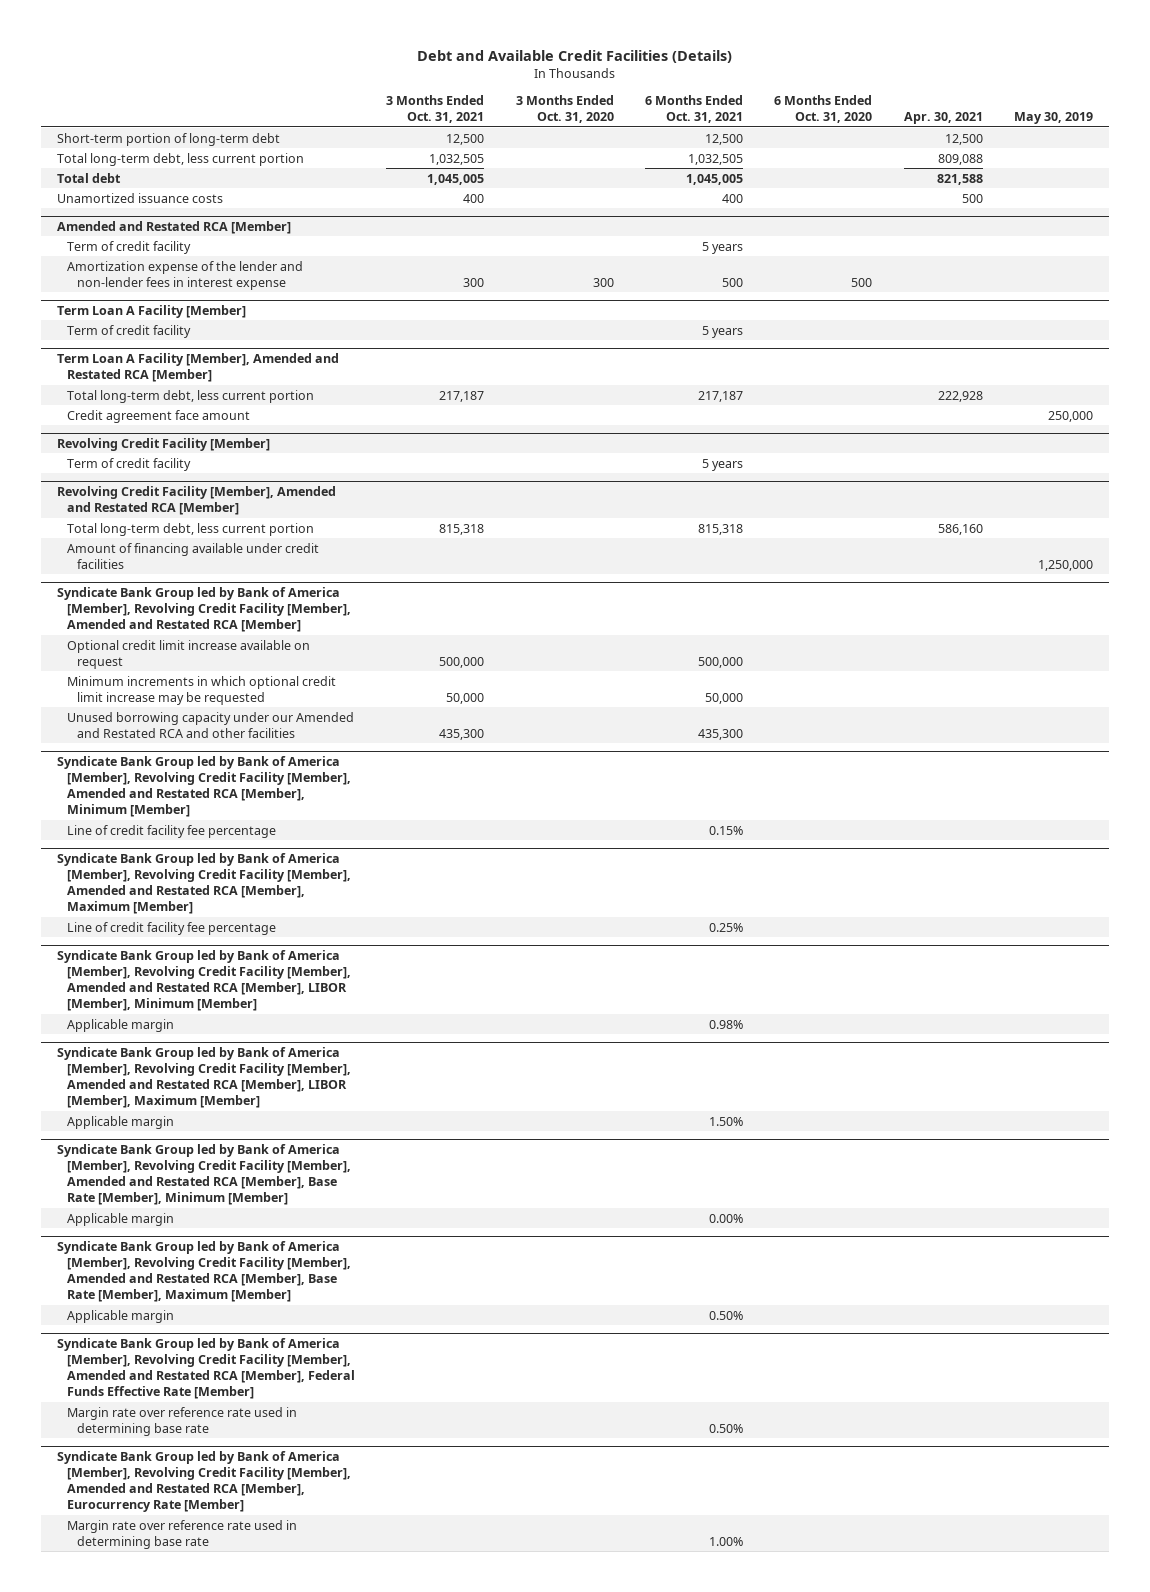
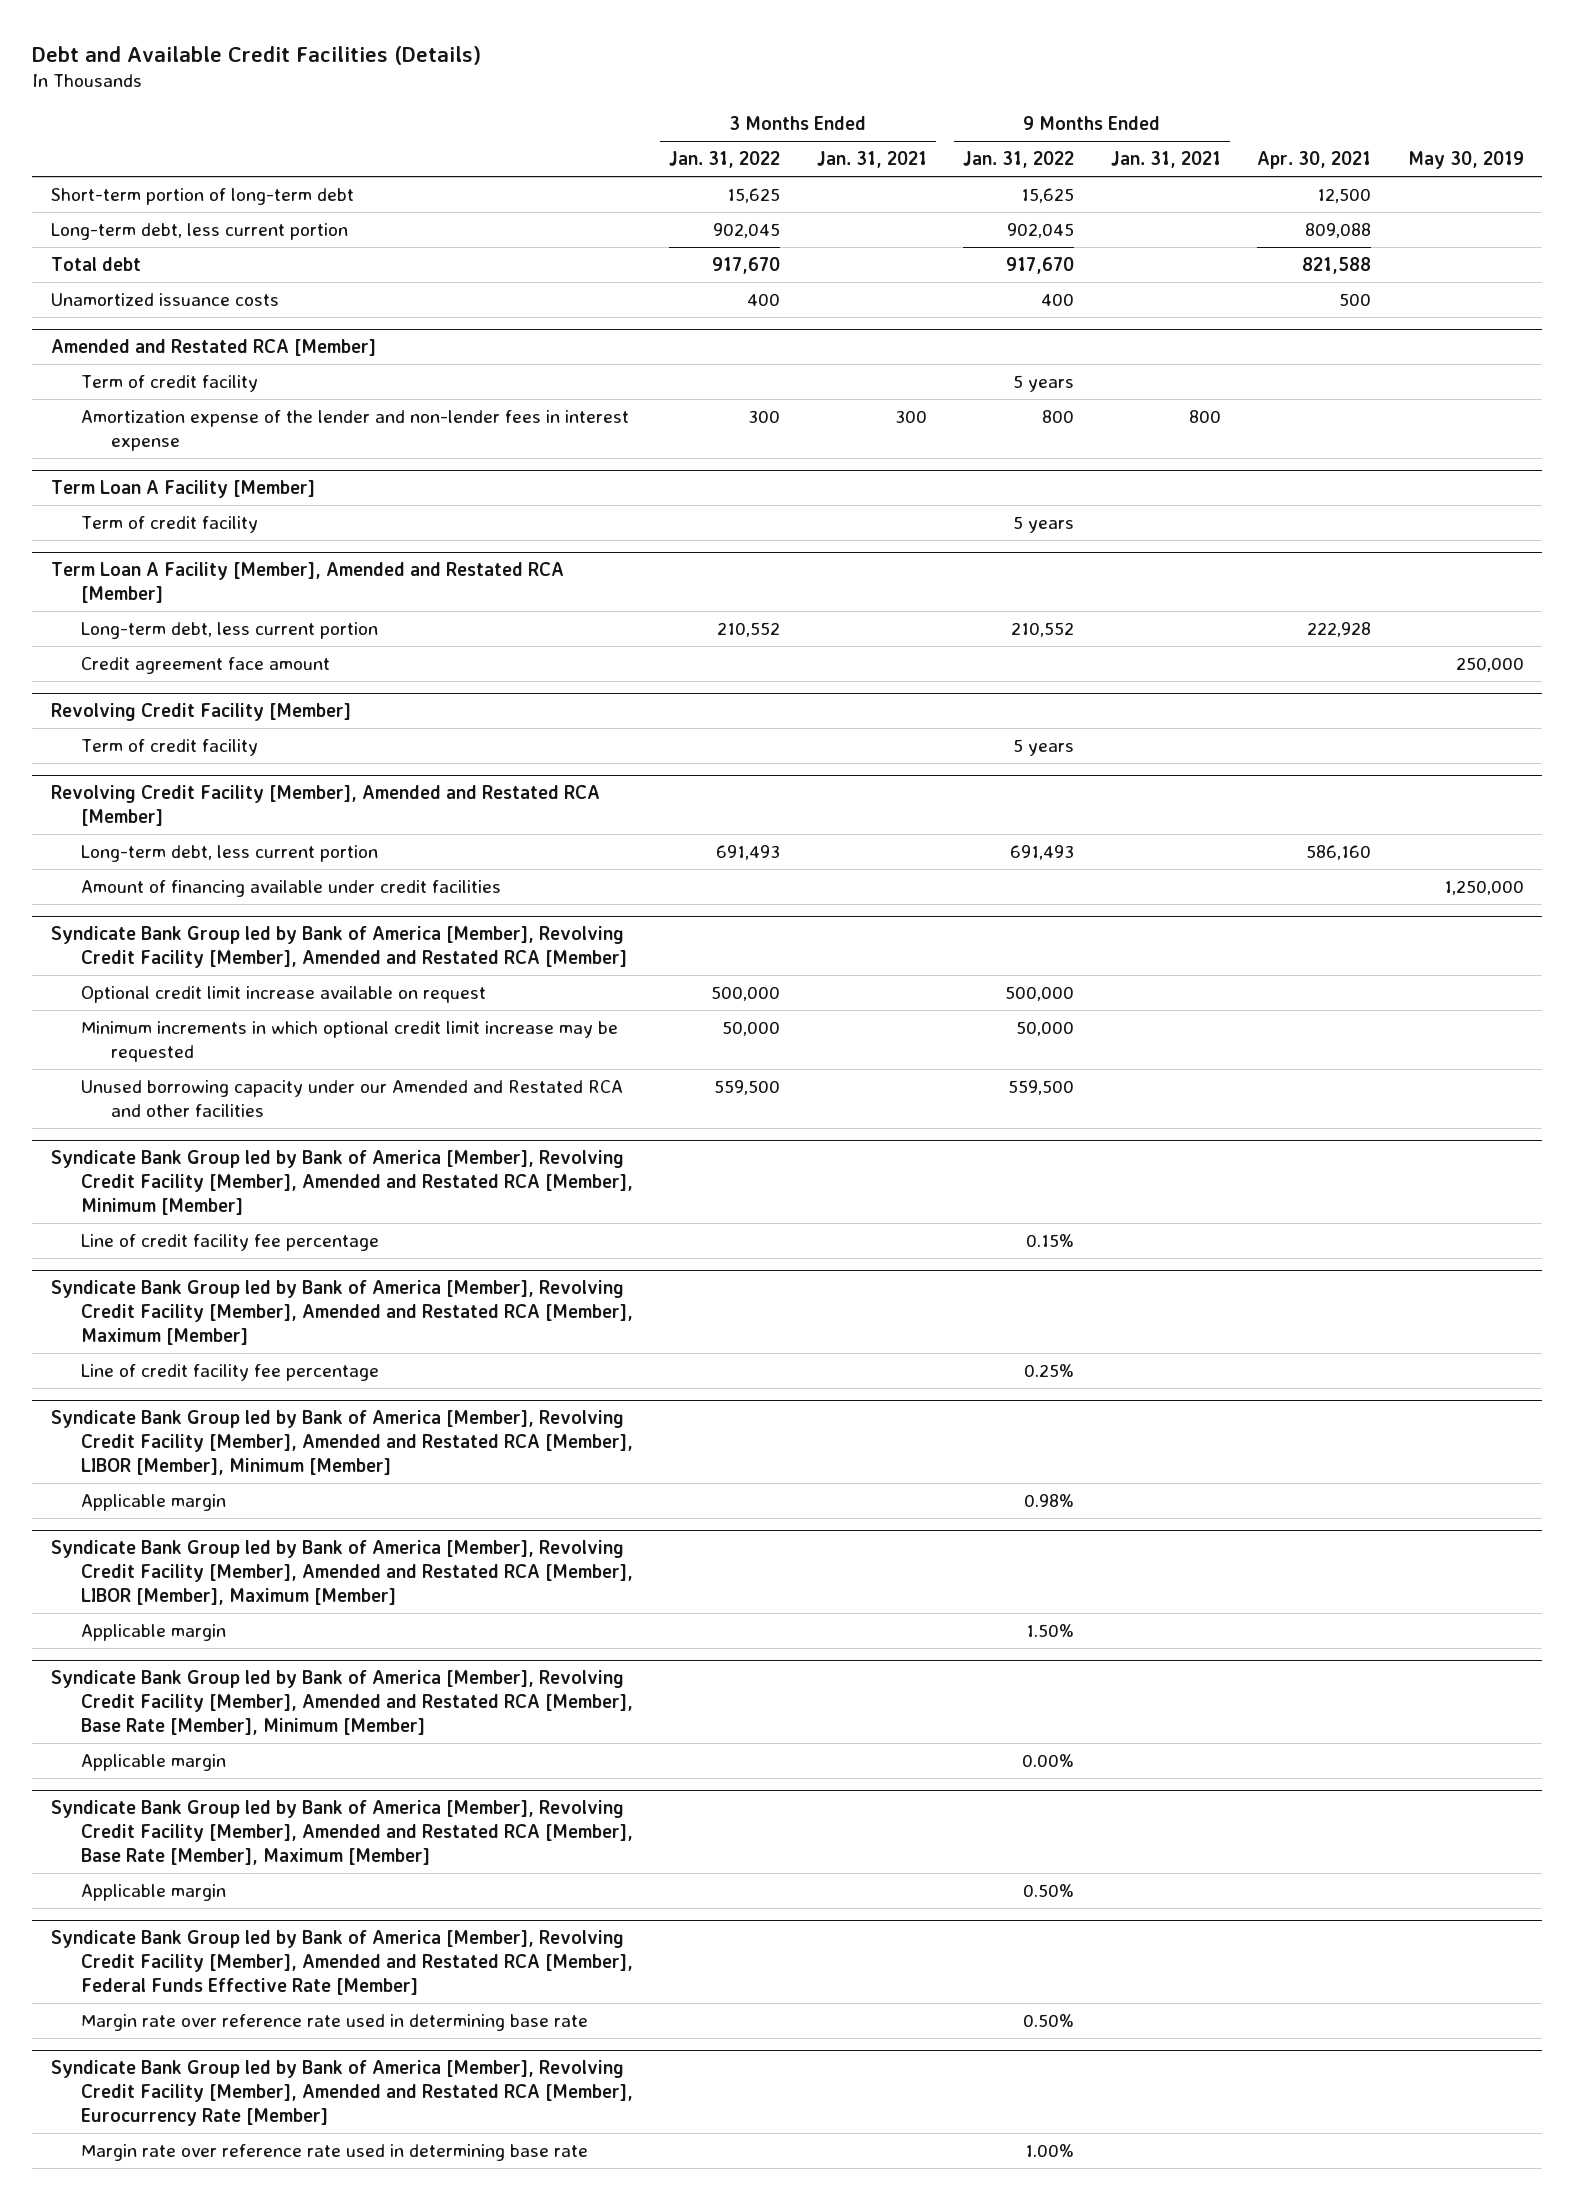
- | 3 Months Ended Oct. 31, 2021 | 3 Months Ended Oct. 31, 2020 | 6 Months Ended Oct. 31, 2021 | 6 Months Ended Oct. 31, 2020 | Apr. 30, 2021 | May 30, 2019
+ | 3 Months Ended Jan. 31, 2022 | 3 Months Ended Jan. 31, 2021 | 9 Months Ended Jan. 31, 2022 | 9 Months Ended Jan. 31, 2021 | Apr. 30, 2021 | May 30, 2019
- Total long-term debt, less current portion | 1,032,505 | | 1,032,505 | | 809,088 |
+ Long-term debt, less current portion | 902,045 | | 902,045 | | 809,088 |
@ Term Loan A Facility [Member], Amended and Restated RCA [Member]
- Total long-term debt, less current portion | 217,187 | | 217,187 | | 222,928 |
+ Long-term debt, less current portion | 210,552 | | 210,552 | | 222,928 |
@ Revolving Credit Facility [Member], Amended and Restated RCA [Member]
- Total long-term debt, less current portion | 815,318 | | 815,318 | | 586,160 |
+ Long-term debt, less current portion | 691,493 | | 691,493 | | 586,160 |

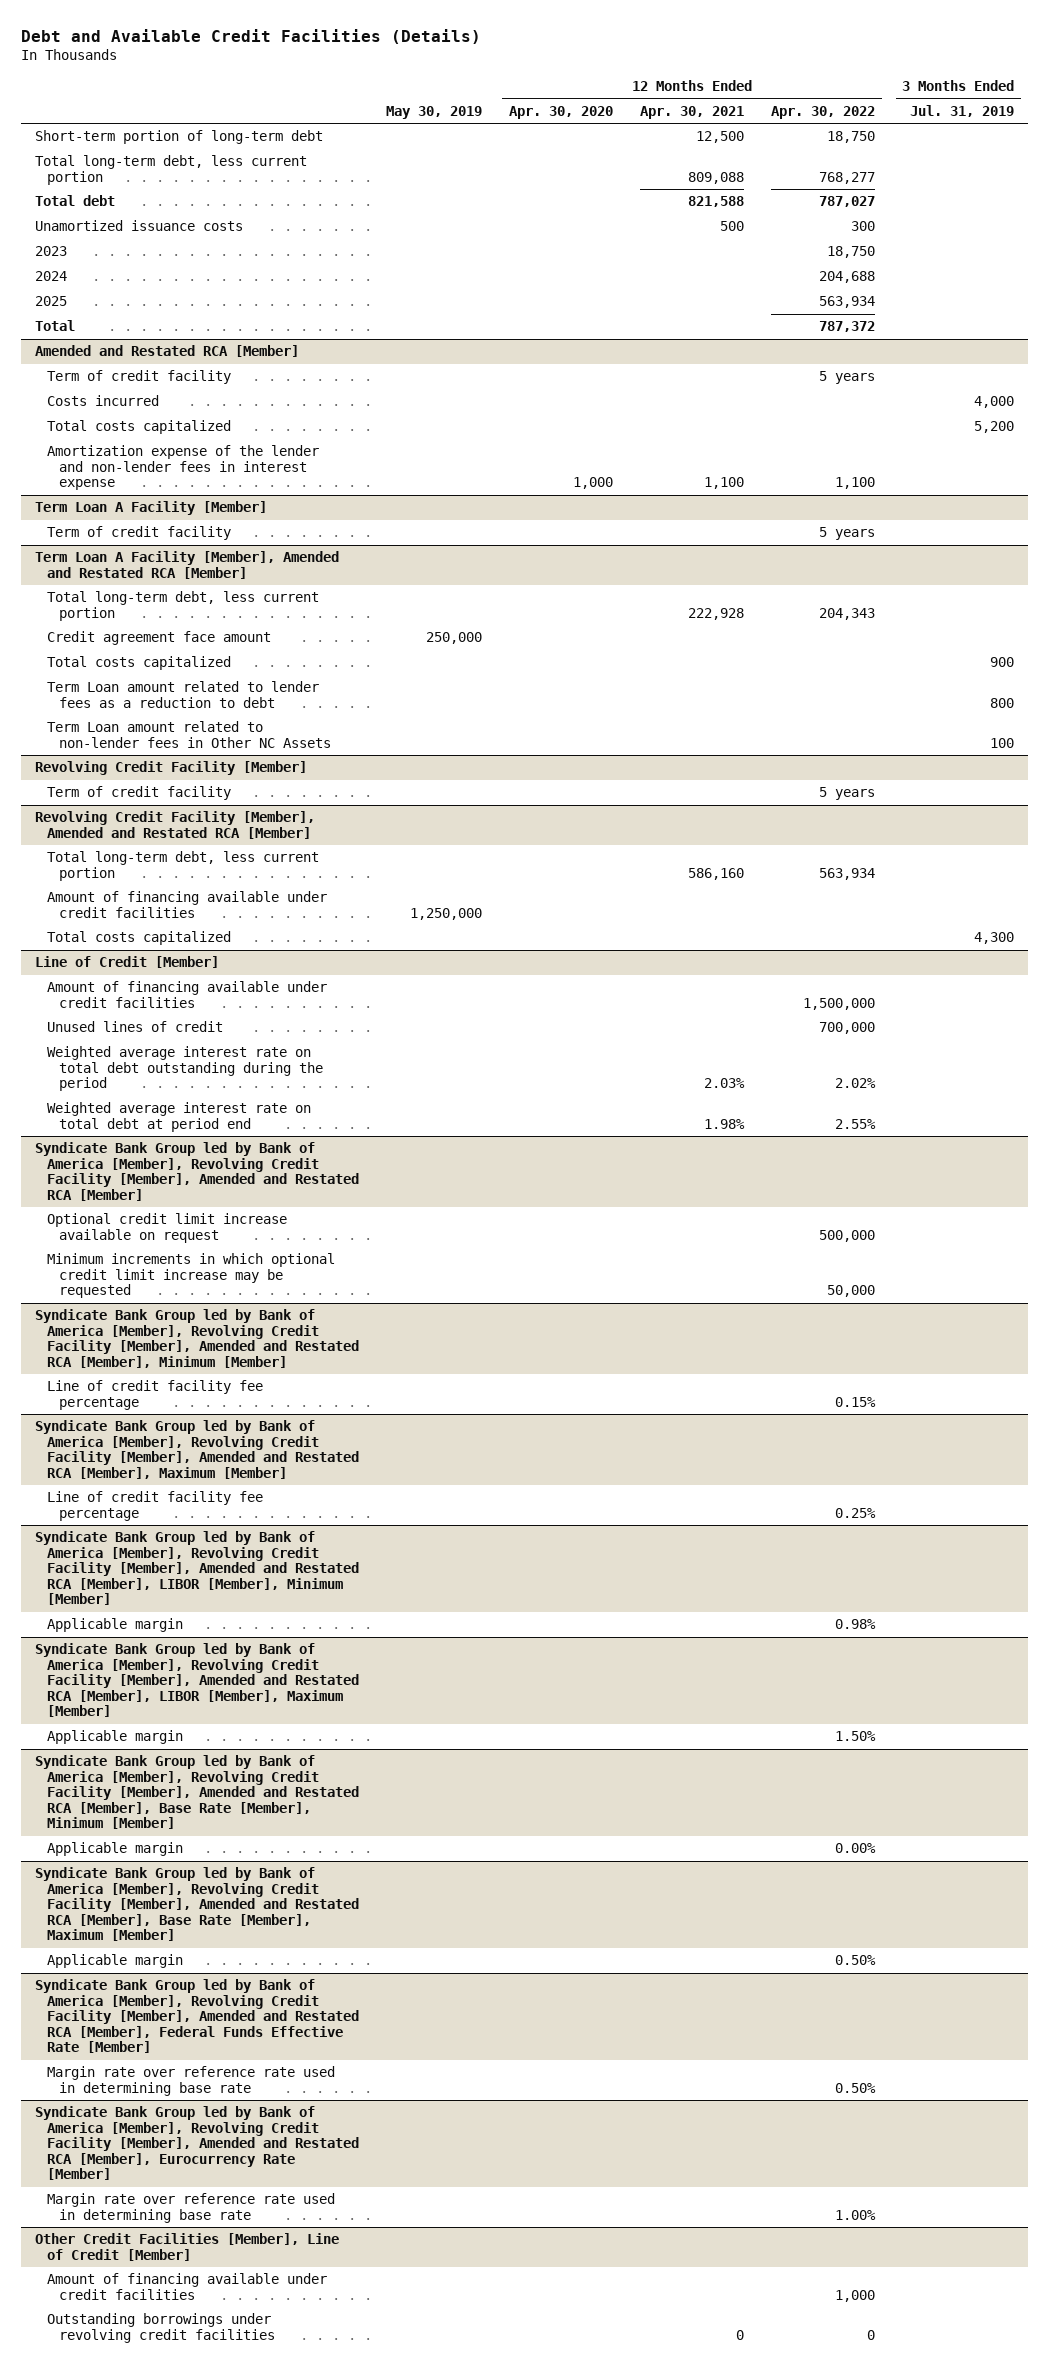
- | 3 Months Ended Jan. 31, 2022 | 3 Months Ended Jan. 31, 2021 | 9 Months Ended Jan. 31, 2022 | 9 Months Ended Jan. 31, 2021 | Apr. 30, 2021 | May 30, 2019
+ | May 30, 2019 | 12 Months Ended Apr. 30, 2020 | 12 Months Ended Apr. 30, 2021 | 12 Months Ended Apr. 30, 2022 | 3 Months Ended Jul. 31, 2019
- Long-term debt, less current portion | 902,045 | | 902,045 | | 809,088 |
+ Total long-term debt, less current portion | | | 809,088 | 768,277 |
+ 2023 | | | | 18,750 |
+ 2024 | | | | 204,688 |
+ 2025 | | | | 563,934 |
+ Total | | | | 787,372 |
@ Amended and Restated RCA [Member]
+ Costs incurred | | | | | 4,000
+ Total costs capitalized | | | | | 5,200
@ Term Loan A Facility [Member], Amended and Restated RCA [Member]
- Long-term debt, less current portion | 210,552 | | 210,552 | | 222,928 |
+ Total long-term debt, less current portion | | | 222,928 | 204,343 |
+ Total costs capitalized | | | | | 900
+ Term Loan amount related to lender fees as a reduction to debt | | | | | 800
+ Term Loan amount related to non-lender fees in Other NC Assets | | | | | 100
@ Revolving Credit Facility [Member], Amended and Restated RCA [Member]
- Long-term debt, less current portion | 691,493 | | 691,493 | | 586,160 |
+ Total long-term debt, less current portion | | | 586,160 | 563,934 |
+ Total costs capitalized | | | | | 4,300
+ Line of Credit [Member]
+ Amount of financing available under credit facilities | | | | 1,500,000 |
+ Unused lines of credit | | | | 700,000 |
+ Weighted average interest rate on total debt outstanding during the period | | | 2.03% | 2.02% |
+ Weighted average interest rate on total debt at period end | | | 1.98% | 2.55% |
@ Syndicate Bank Group led by Bank of America [Member], Revolving Credit Facility [Member], Amended and Restated RCA [Member]
- Unused borrowing capacity under our Amended and Restated RCA and other facilities | 559,500 | | 559,500 | | |
+ Other Credit Facilities [Member], Line of Credit [Member]
+ Amount of financing available under credit facilities | | | | 1,000 |
+ Outstanding borrowings under revolving credit facilities | | | 0 | 0 |

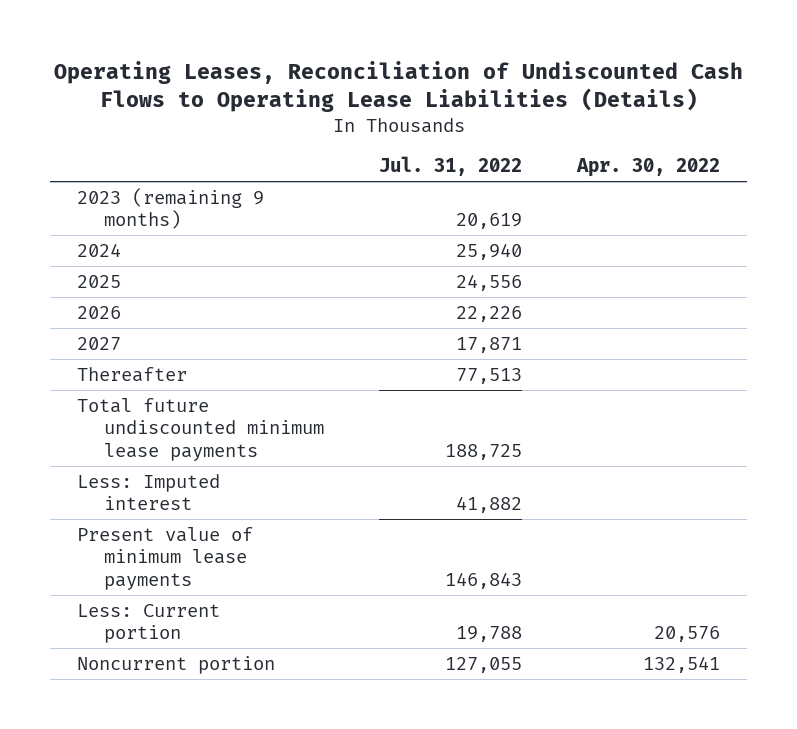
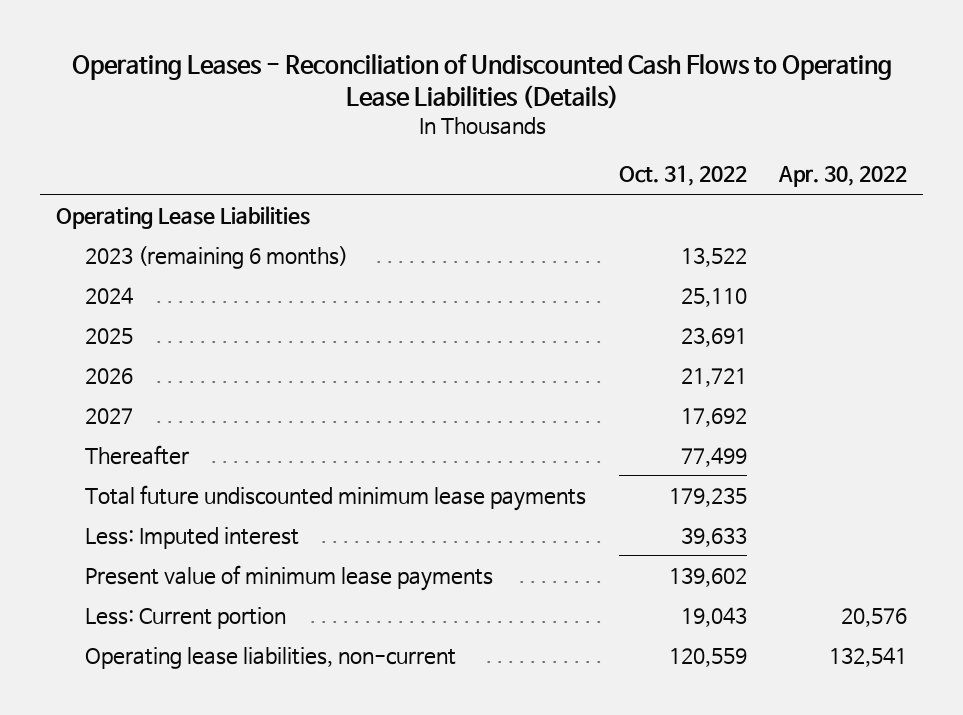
- Operating Leases, Reconciliation of Undiscounted Cash Flows to Operating Lease Liabilities (Details)
+ Operating Leases - Reconciliation of Undiscounted Cash Flows to Operating Lease Liabilities (Details)
- | Jul. 31, 2022 | Apr. 30, 2022
+ | Oct. 31, 2022 | Apr. 30, 2022
- 2023 (remaining 9 months) | 20,619 |
+ Operating Lease Liabilities
+ 2023 (remaining 6 months) | 13,522 |
- Noncurrent portion | 127,055 | 132,541
+ Operating lease liabilities, non-current | 120,559 | 132,541

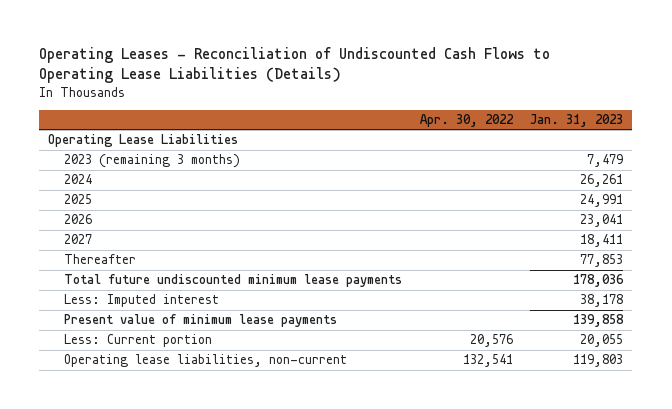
- | Oct. 31, 2022 | Apr. 30, 2022
+ | Apr. 30, 2022 | Jan. 31, 2023
- 2023 (remaining 6 months) | 13,522 |
+ 2023 (remaining 3 months) | | 7,479

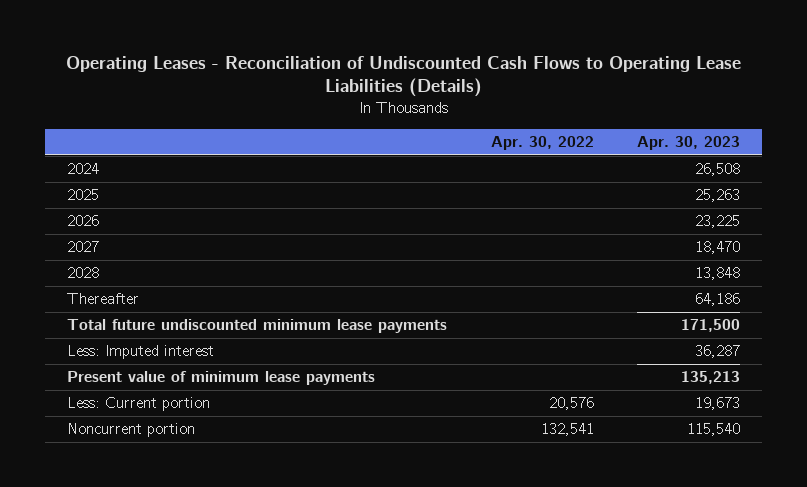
- | Apr. 30, 2022 | Jan. 31, 2023
+ | Apr. 30, 2022 | Apr. 30, 2023
- Operating Lease Liabilities
- 2023 (remaining 3 months) | | 7,479
+ 2028 | | 13,848
- Operating lease liabilities, non-current | 132,541 | 119,803
+ Noncurrent portion | 132,541 | 115,540

